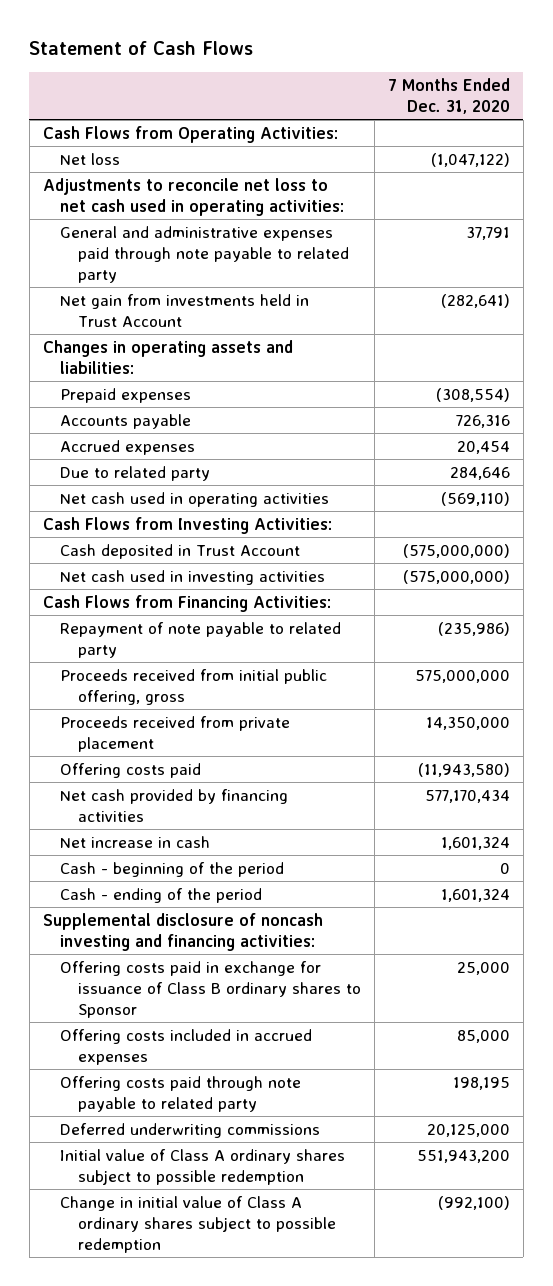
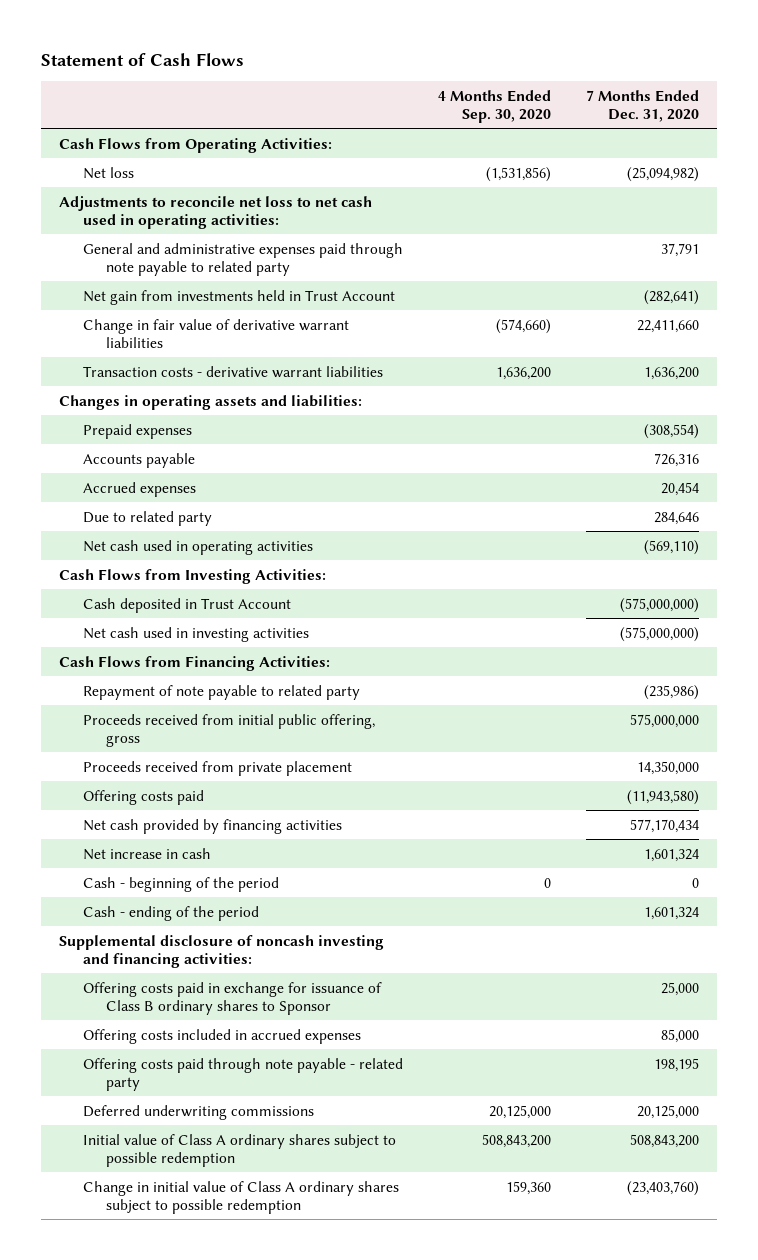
- | 7 Months Ended Dec. 31, 2020
+ | 4 Months Ended Sep. 30, 2020 | 7 Months Ended Dec. 31, 2020
- Net loss | (1,047,122)
+ Net loss | (1,531,856) | (25,094,982)
+ Change in fair value of derivative warrant liabilities | (574,660) | 22,411,660
+ Transaction costs - derivative warrant liabilities | 1,636,200 | 1,636,200
- Offering costs paid through note payable to related party | 198,195
+ Offering costs paid through note payable - related party | | 198,195
- Initial value of Class A ordinary shares subject to possible redemption | 551,943,200
- Change in initial value of Class A ordinary shares subject to possible redemption | (992,100)
+ Initial value of Class A ordinary shares subject to possible redemption | 508,843,200 | 508,843,200
+ Change in initial value of Class A ordinary shares subject to possible redemption | 159,360 | (23,403,760)

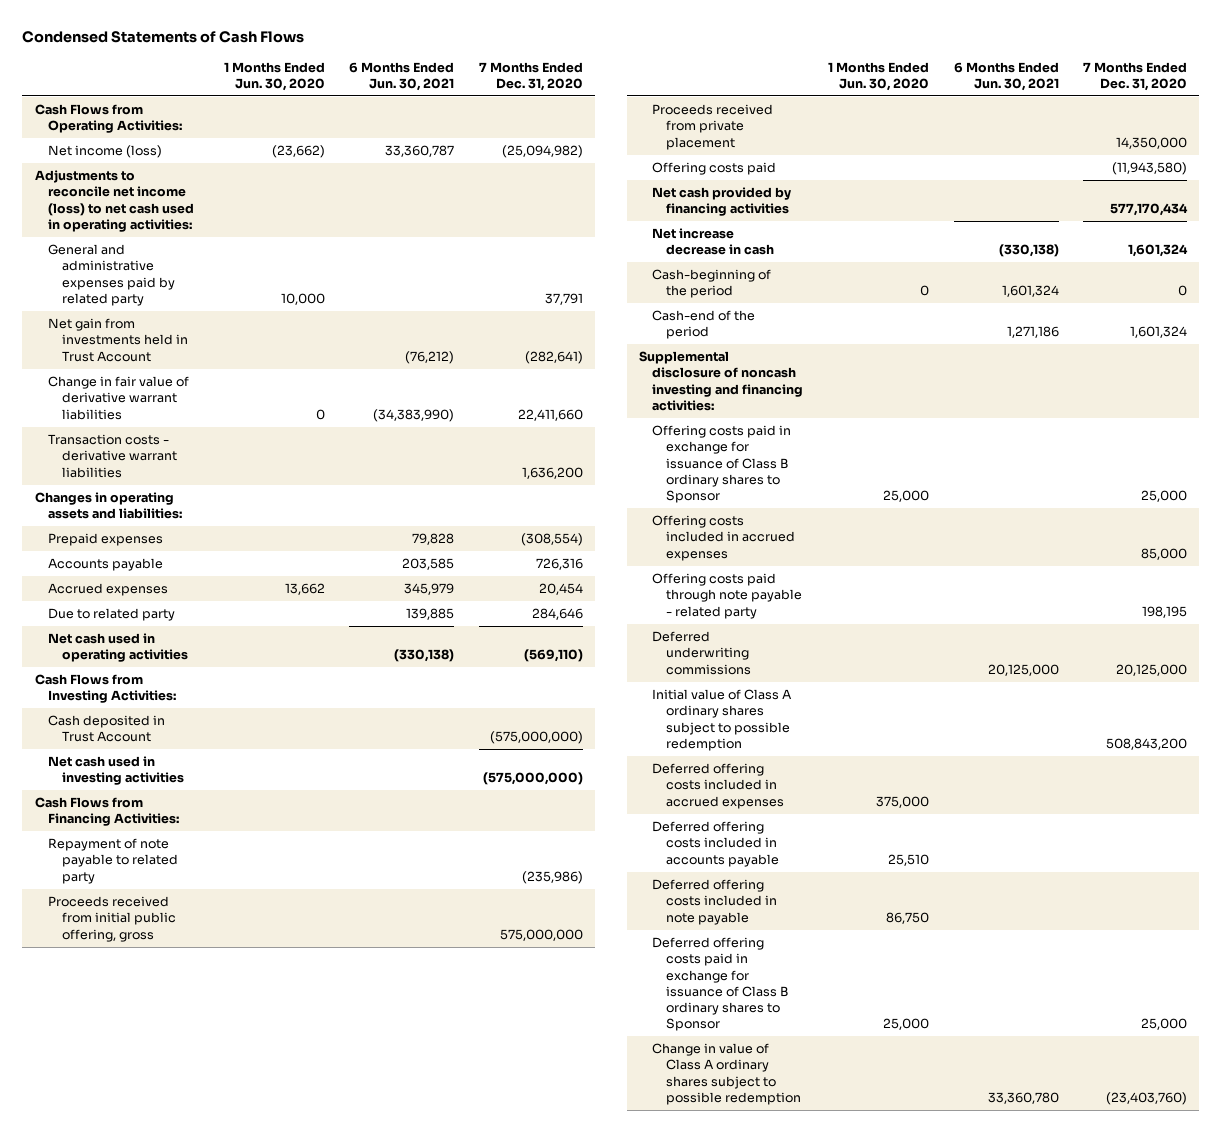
- Statement of Cash Flows
+ Condensed Statements of Cash Flows
- | 4 Months Ended Sep. 30, 2020 | 7 Months Ended Dec. 31, 2020
+ | 1 Months Ended Jun. 30, 2020 | 6 Months Ended Jun. 30, 2021 | 7 Months Ended Dec. 31, 2020
- Net loss | (1,531,856) | (25,094,982)
- Adjustments to reconcile net loss to net cash used in operating activities:
- General and administrative expenses paid through note payable to related party | | 37,791
+ Net income (loss) | (23,662) | 33,360,787 | (25,094,982)
+ Adjustments to reconcile net income (loss) to net cash used in operating activities:
+ General and administrative expenses paid by related party | 10,000 | | 37,791
- Net increase in cash | | 1,601,324
- Cash - beginning of the period | 0 | 0
- Cash - ending of the period | | 1,601,324
+ Net increase decrease in cash | | (330,138) | 1,601,324
+ Cash-beginning of the period | 0 | 1,601,324 | 0
+ Cash-end of the period | | 1,271,186 | 1,601,324
- Change in initial value of Class A ordinary shares subject to possible redemption | 159,360 | (23,403,760)
+ Deferred offering costs included in accrued expenses | 375,000 | |
+ Deferred offering costs included in accounts payable | 25,510 | |
+ Deferred offering costs included in note payable | 86,750 | |
+ Deferred offering costs paid in exchange for issuance of Class B ordinary shares to Sponsor | 25,000 | | 25,000
+ Change in value of Class A ordinary shares subject to possible redemption | | 33,360,780 | (23,403,760)

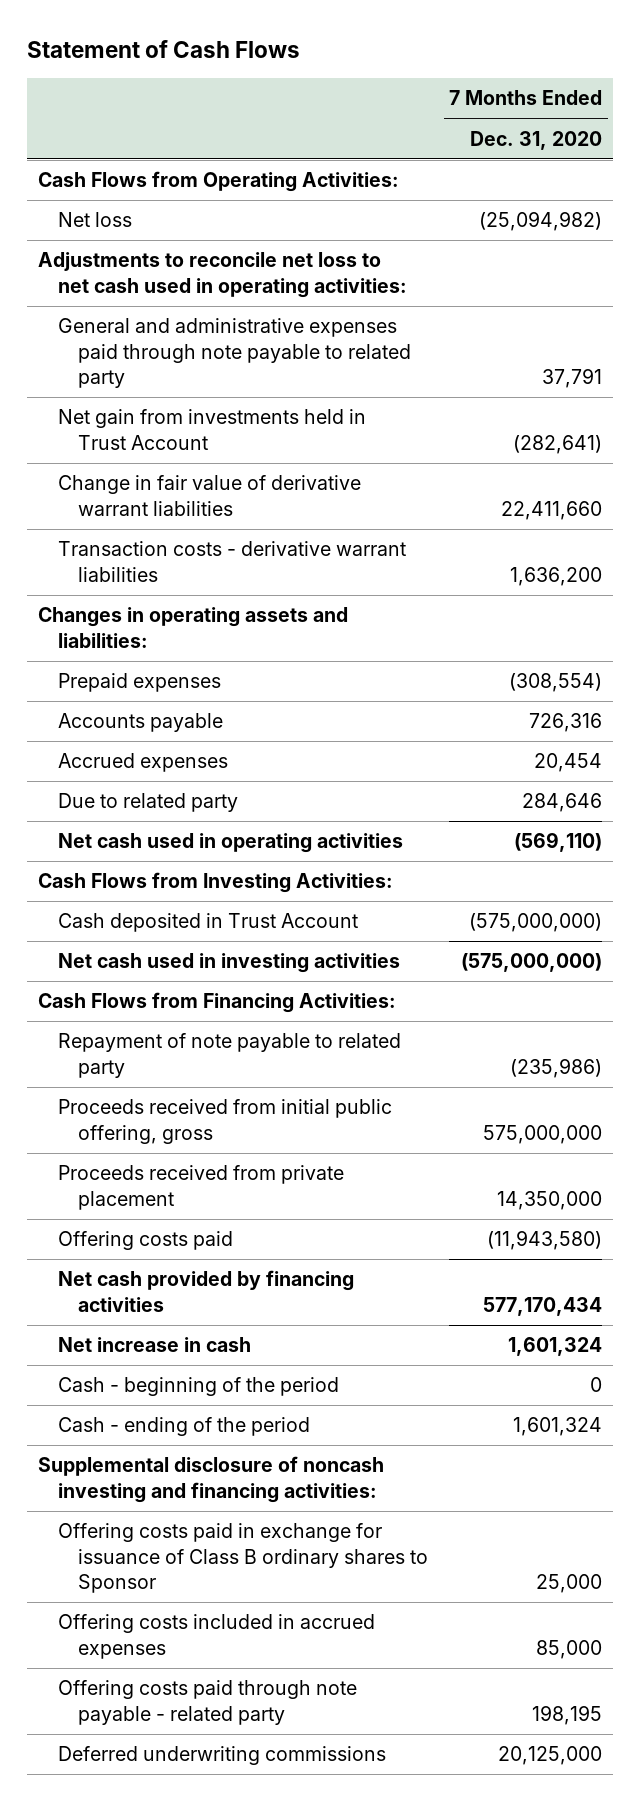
- Condensed Statements of Cash Flows
+ Statement of Cash Flows
- | 1 Months Ended Jun. 30, 2020 | 6 Months Ended Jun. 30, 2021 | 7 Months Ended Dec. 31, 2020
+ | 7 Months Ended Dec. 31, 2020
- Net income (loss) | (23,662) | 33,360,787 | (25,094,982)
- Adjustments to reconcile net income (loss) to net cash used in operating activities:
- General and administrative expenses paid by related party | 10,000 | | 37,791
+ Net loss | (25,094,982)
+ Adjustments to reconcile net loss to net cash used in operating activities:
+ General and administrative expenses paid through note payable to related party | 37,791
- Net increase decrease in cash | | (330,138) | 1,601,324
- Cash-beginning of the period | 0 | 1,601,324 | 0
- Cash-end of the period | | 1,271,186 | 1,601,324
+ Net increase in cash | 1,601,324
+ Cash - beginning of the period | 0
+ Cash - ending of the period | 1,601,324
- Initial value of Class A ordinary shares subject to possible redemption | | | 508,843,200
- Deferred offering costs included in accrued expenses | 375,000 | |
- Deferred offering costs included in accounts payable | 25,510 | |
- Deferred offering costs included in note payable | 86,750 | |
- Deferred offering costs paid in exchange for issuance of Class B ordinary shares to Sponsor | 25,000 | | 25,000
- Change in value of Class A ordinary shares subject to possible redemption | | 33,360,780 | (23,403,760)

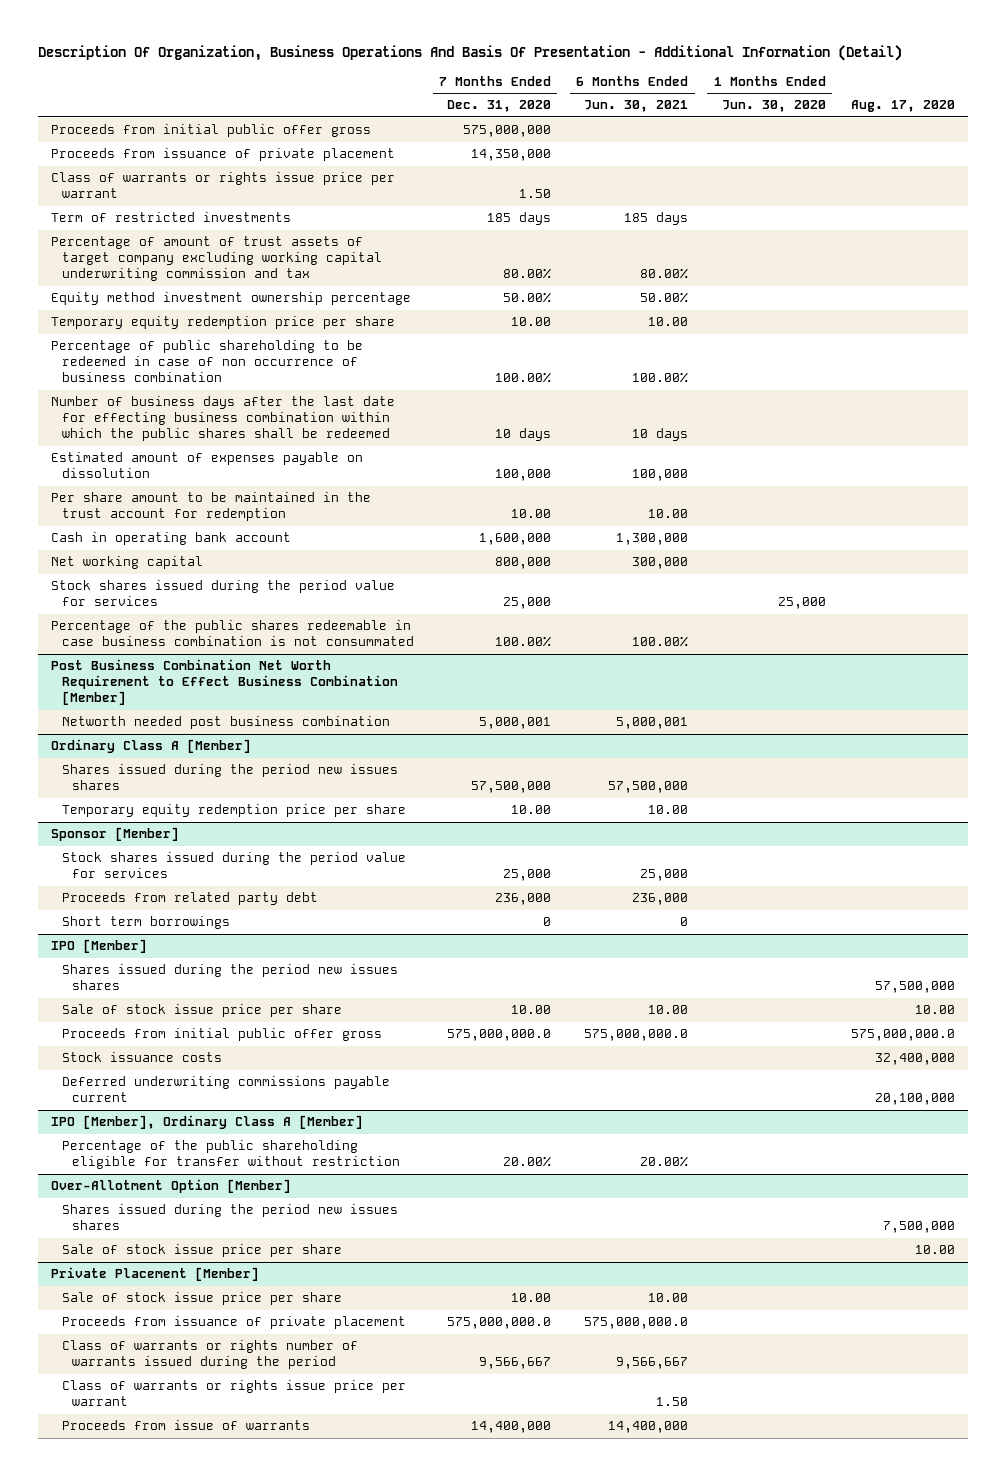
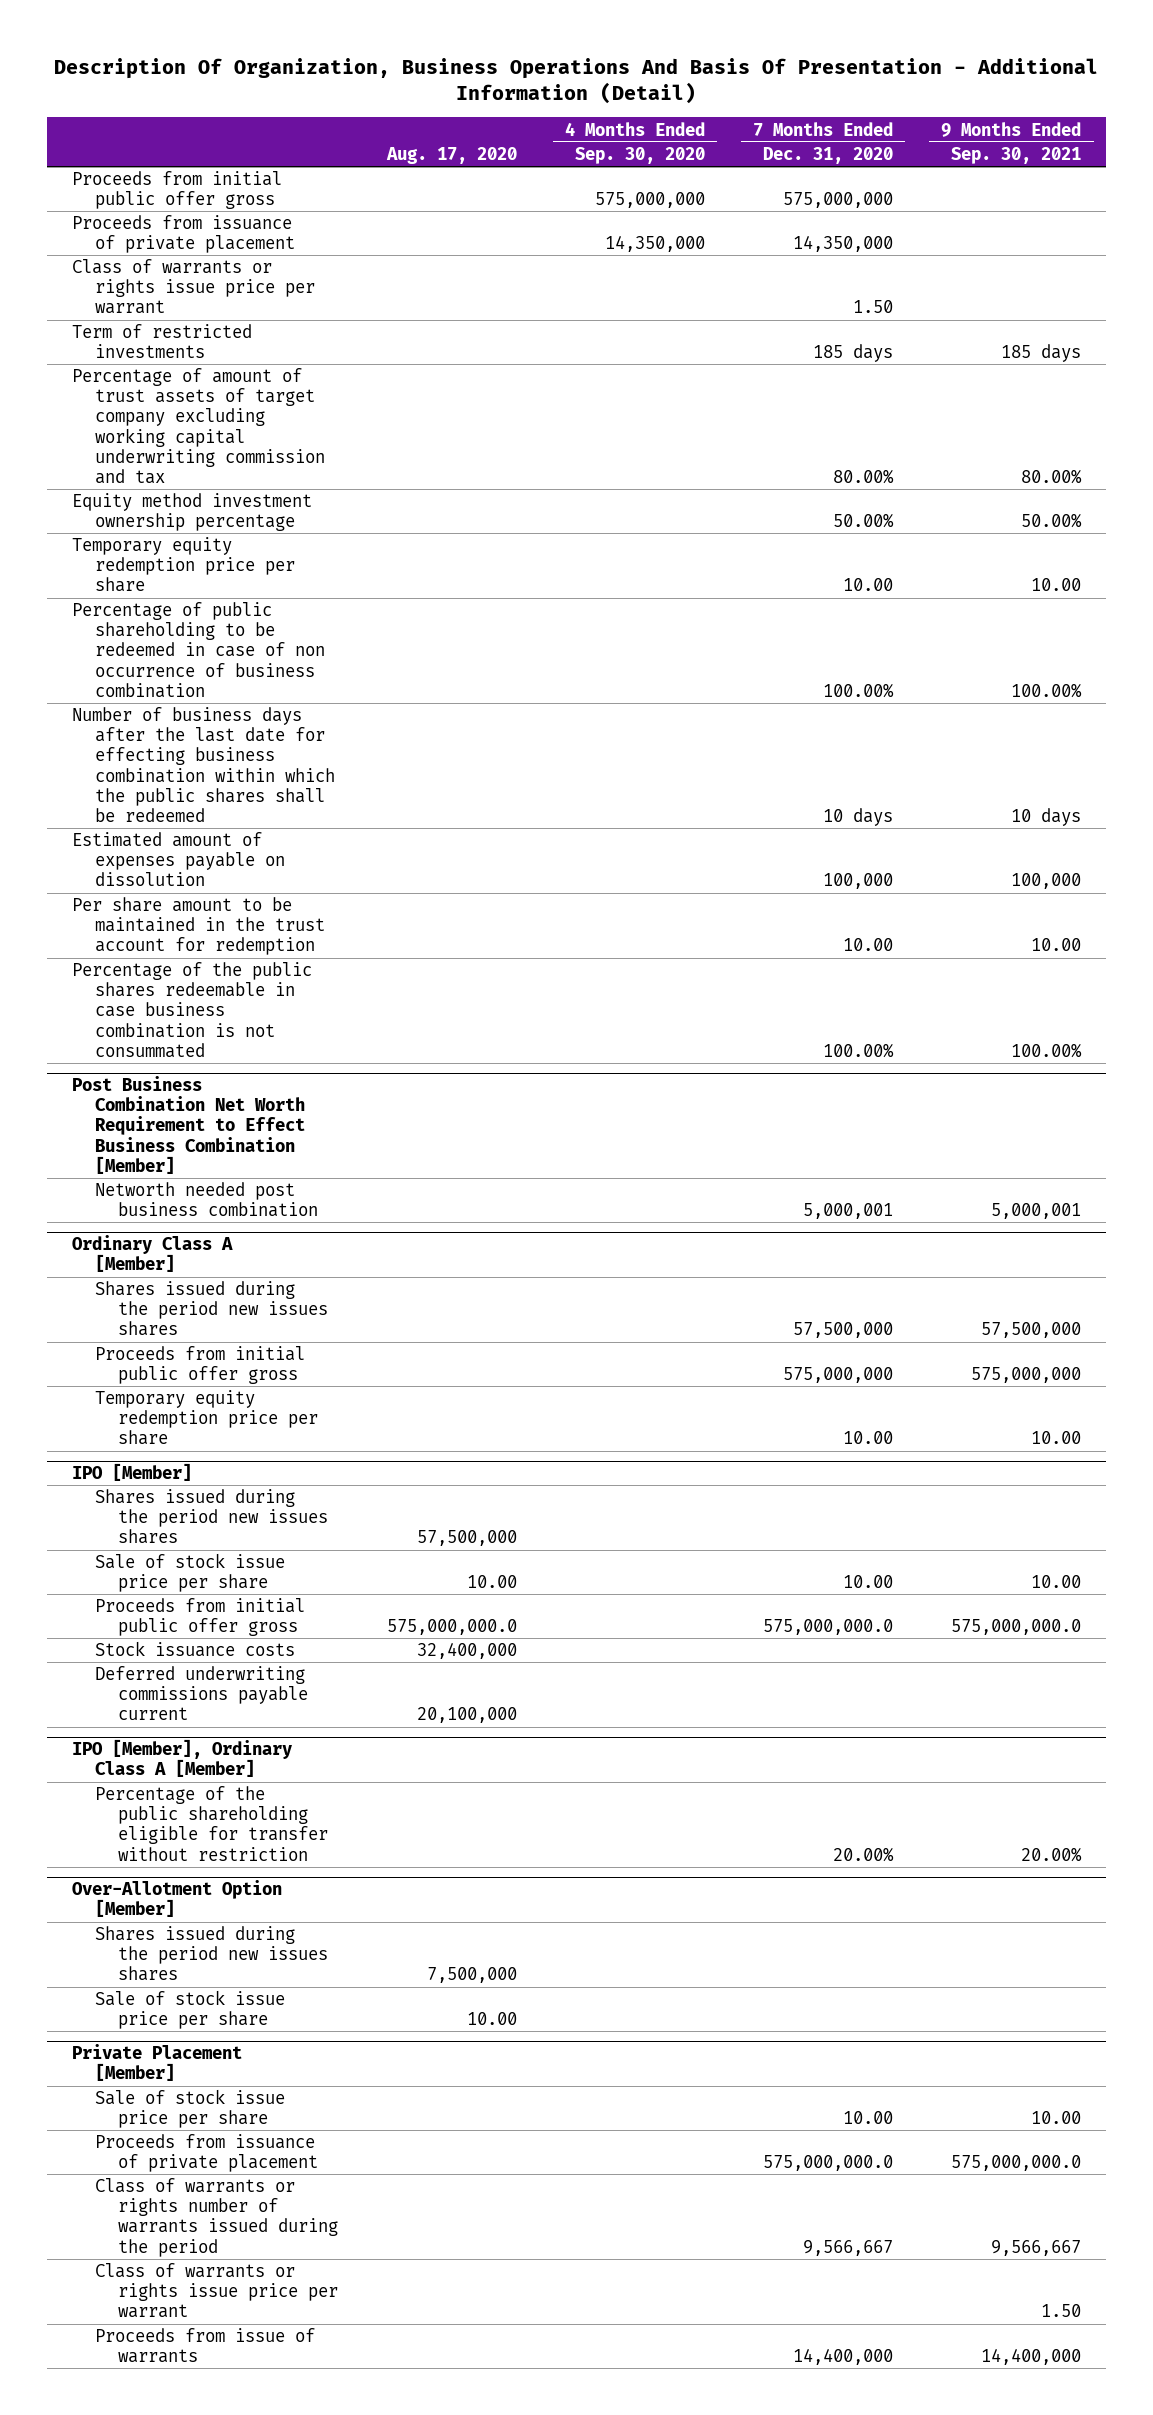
- | 7 Months Ended Dec. 31, 2020 | 6 Months Ended Jun. 30, 2021 | 1 Months Ended Jun. 30, 2020 | Aug. 17, 2020
+ | Aug. 17, 2020 | 4 Months Ended Sep. 30, 2020 | 7 Months Ended Dec. 31, 2020 | 9 Months Ended Sep. 30, 2021
- Cash in operating bank account | 1,600,000 | 1,300,000 | |
- Net working capital | 800,000 | 300,000 | |
- Stock shares issued during the period value for services | 25,000 | | 25,000 |
@ Ordinary Class A [Member]
+ Proceeds from initial public offer gross | | | 575,000,000 | 575,000,000
- Sponsor [Member]
- Stock shares issued during the period value for services | 25,000 | 25,000 | |
- Proceeds from related party debt | 236,000 | 236,000 | |
- Short term borrowings | 0 | 0 | |

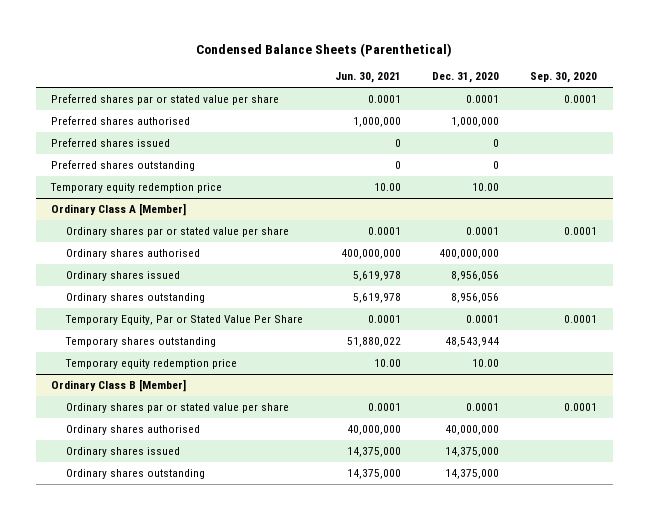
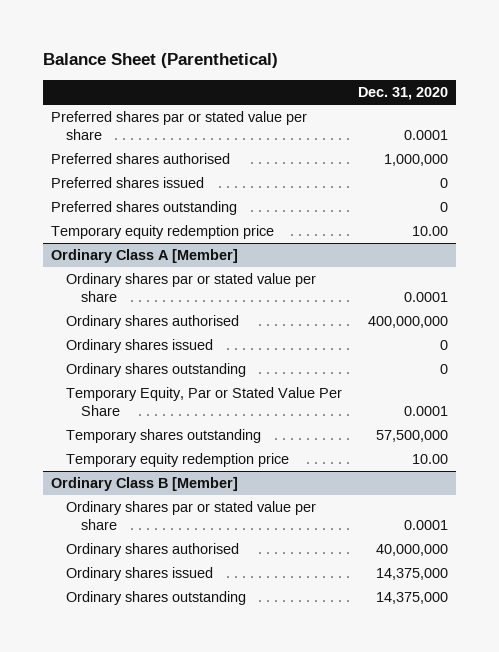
- Condensed Balance Sheets (Parenthetical)
+ Balance Sheet (Parenthetical)
- | Jun. 30, 2021 | Dec. 31, 2020 | Sep. 30, 2020
+ | Dec. 31, 2020
@ Ordinary Class A [Member]
- Ordinary shares issued | 5,619,978 | 8,956,056 |
- Ordinary shares outstanding | 5,619,978 | 8,956,056 |
+ Ordinary shares issued | 0
+ Ordinary shares outstanding | 0
- Temporary shares outstanding | 51,880,022 | 48,543,944 |
+ Temporary shares outstanding | 57,500,000

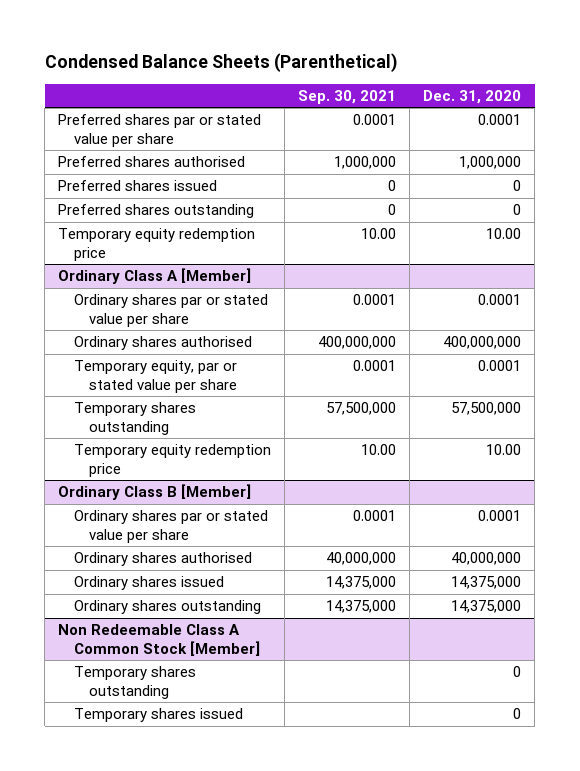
- Balance Sheet (Parenthetical)
+ Condensed Balance Sheets (Parenthetical)
- | Dec. 31, 2020
+ | Sep. 30, 2021 | Dec. 31, 2020
@ Ordinary Class A [Member]
- Ordinary shares issued | 0
- Ordinary shares outstanding | 0
- Temporary Equity, Par or Stated Value Per Share | 0.0001
+ Temporary equity, par or stated value per share | 0.0001 | 0.0001
+ Non Redeemable Class A Common Stock [Member]
+ Temporary shares outstanding | | 0
+ Temporary shares issued | | 0

